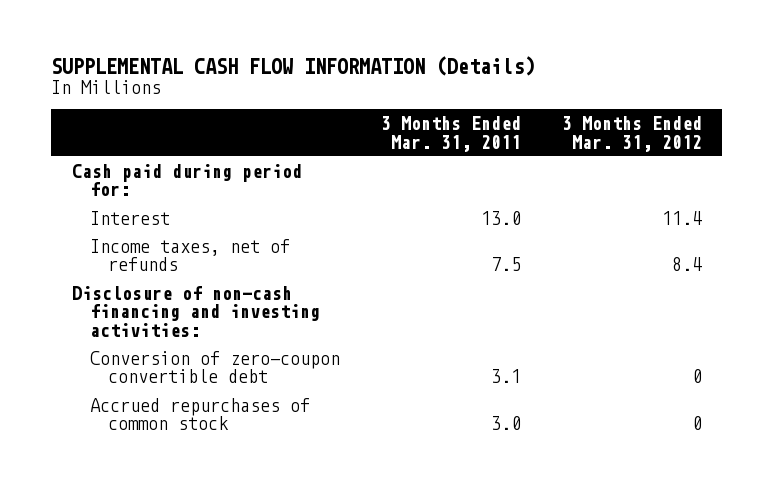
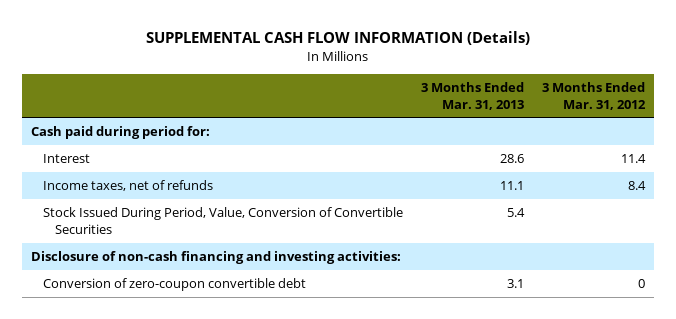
- | 3 Months Ended Mar. 31, 2011 | 3 Months Ended Mar. 31, 2012
+ | 3 Months Ended Mar. 31, 2013 | 3 Months Ended Mar. 31, 2012
+ Stock Issued During Period, Value, Conversion of Convertible Securities | 5.4 |
- Accrued repurchases of common stock | 3.0 | 0

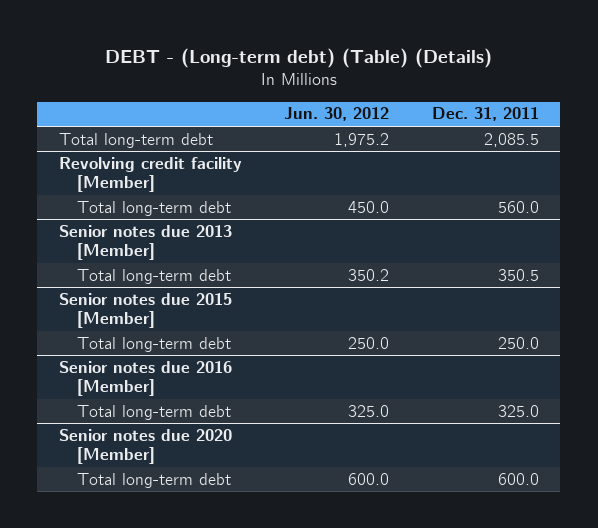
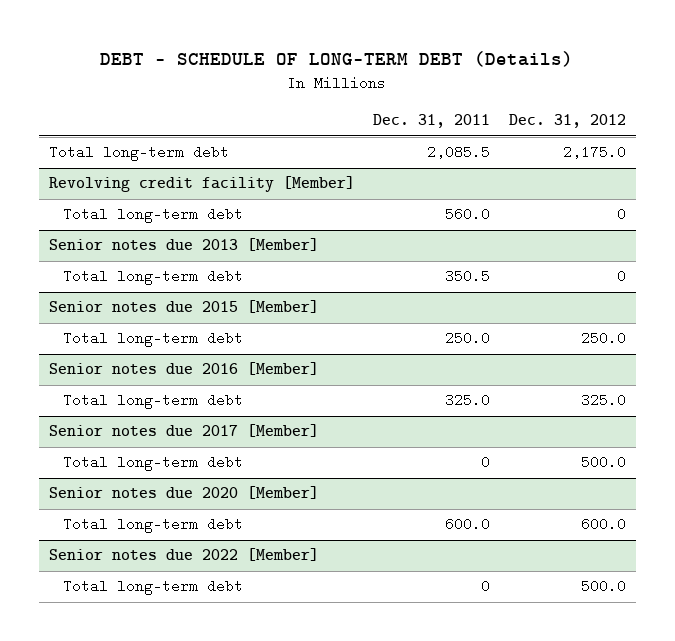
- DEBT - (Long-term debt) (Table) (Details)
+ DEBT - SCHEDULE OF LONG-TERM DEBT (Details)
- | Jun. 30, 2012 | Dec. 31, 2011
+ | Dec. 31, 2011 | Dec. 31, 2012
+ Senior notes due 2017 [Member]
+ Total long-term debt | 0 | 500.0
+ Senior notes due 2022 [Member]
+ Total long-term debt | 0 | 500.0

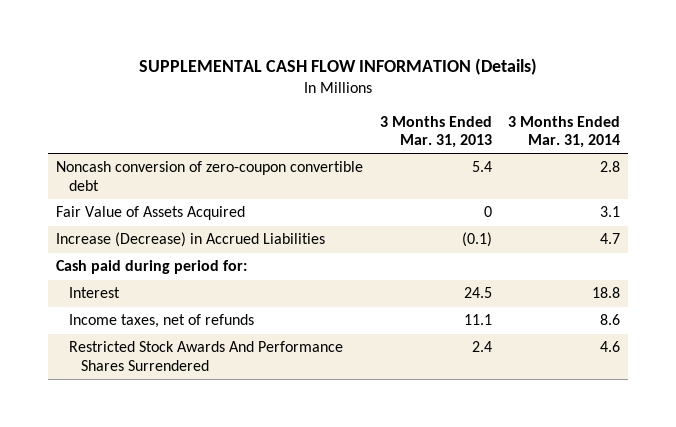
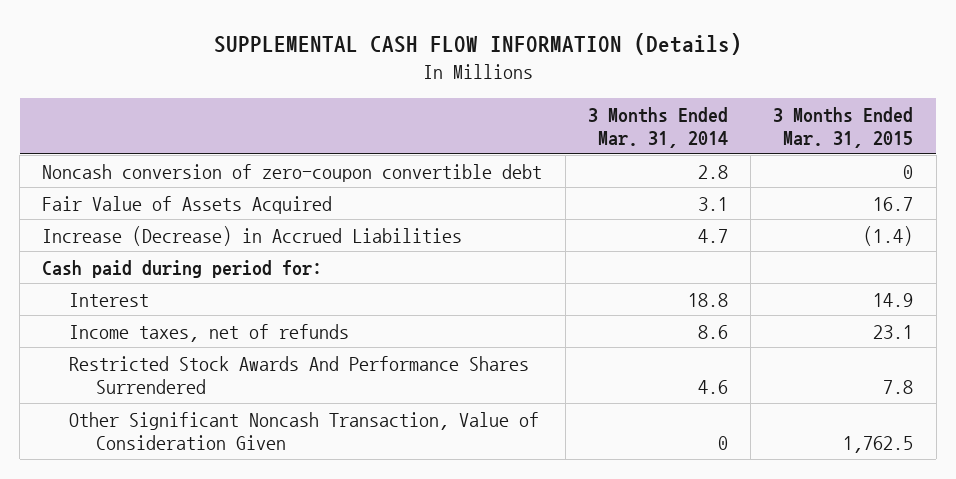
- | 3 Months Ended Mar. 31, 2013 | 3 Months Ended Mar. 31, 2014
+ | 3 Months Ended Mar. 31, 2014 | 3 Months Ended Mar. 31, 2015
+ Other Significant Noncash Transaction, Value of Consideration Given | 0 | 1,762.5

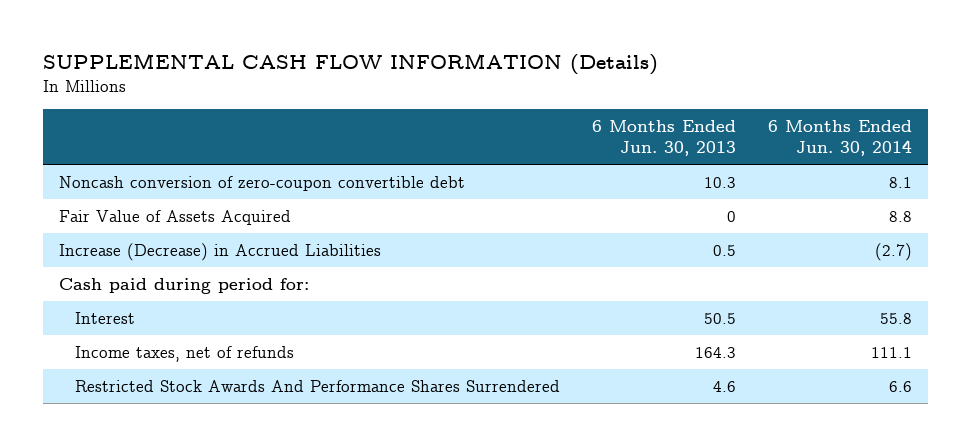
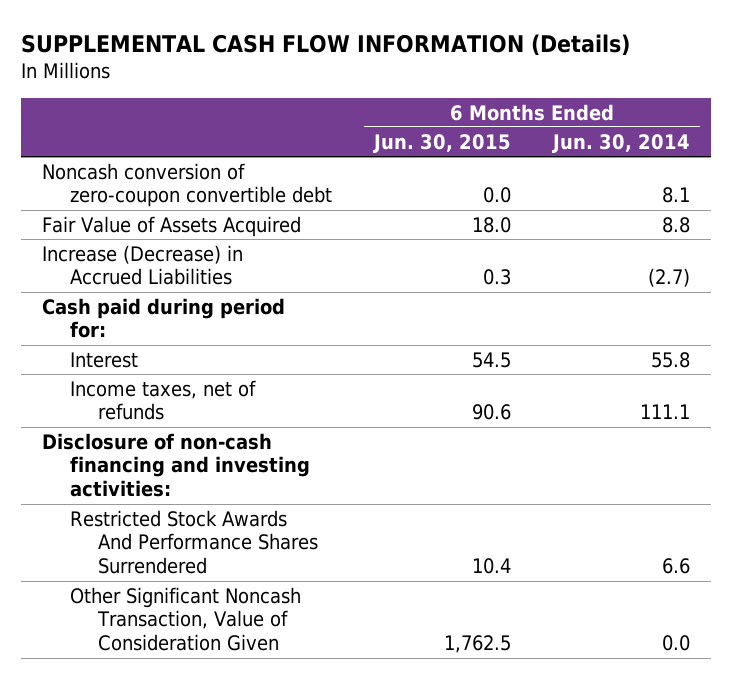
- | 6 Months Ended Jun. 30, 2013 | 6 Months Ended Jun. 30, 2014
+ | 6 Months Ended Jun. 30, 2015 | 6 Months Ended Jun. 30, 2014
+ Disclosure of non-cash financing and investing activities:
+ Other Significant Noncash Transaction, Value of Consideration Given | 1,762.5 | 0.0

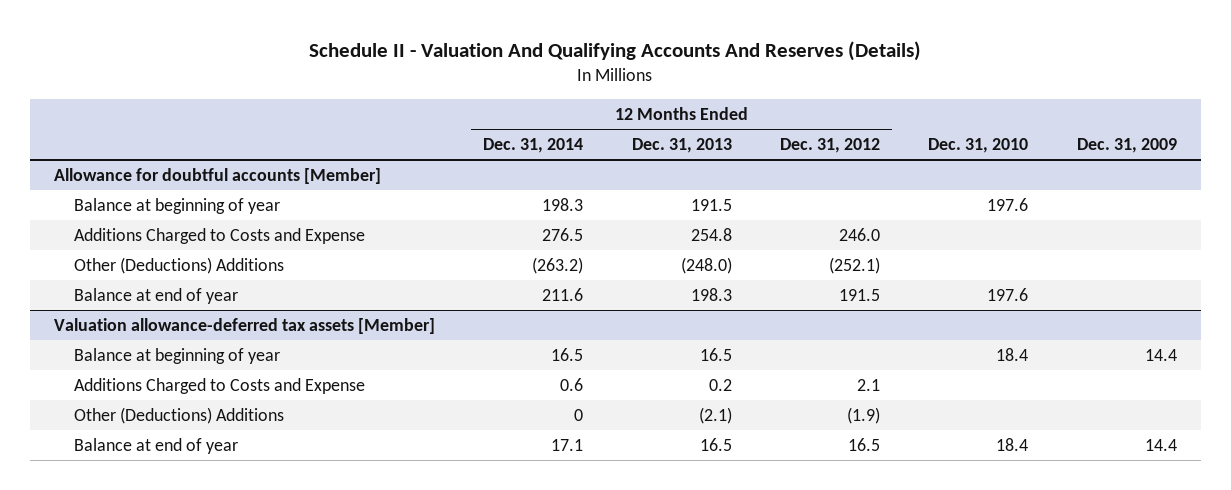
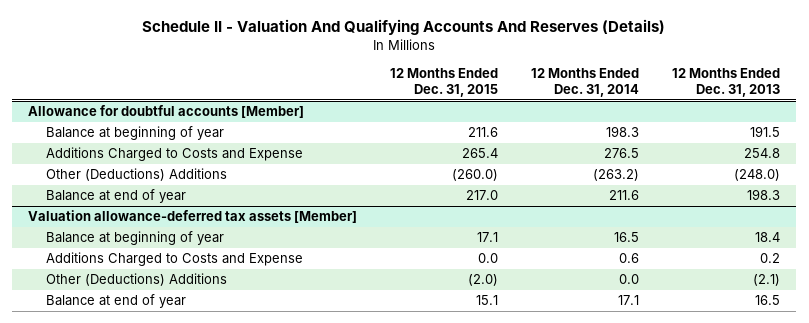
- | 12 Months Ended Dec. 31, 2014 | 12 Months Ended Dec. 31, 2013 | 12 Months Ended Dec. 31, 2012 | Dec. 31, 2010 | Dec. 31, 2009
+ | 12 Months Ended Dec. 31, 2015 | 12 Months Ended Dec. 31, 2014 | 12 Months Ended Dec. 31, 2013
@ Valuation allowance-deferred tax assets [Member]
- Balance at beginning of year | 16.5 | 16.5 | | 18.4 | 14.4
+ Balance at beginning of year | 17.1 | 16.5 | 18.4
- Other (Deductions) Additions | 0 | (2.1) | (1.9) | |
+ Other (Deductions) Additions | (2.0) | 0.0 | (2.1)

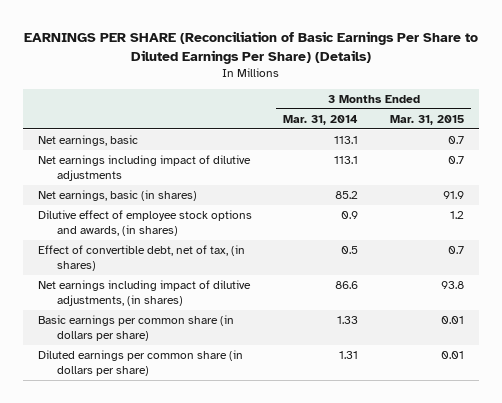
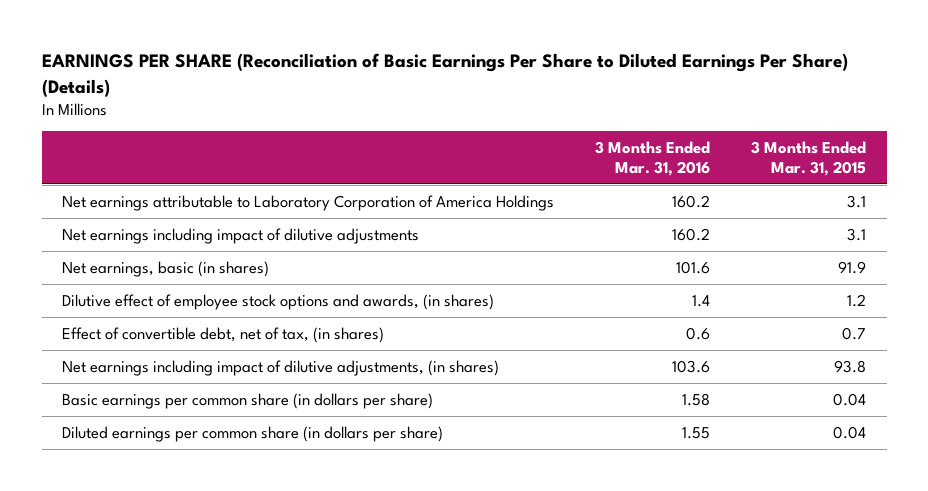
- | 3 Months Ended Mar. 31, 2014 | 3 Months Ended Mar. 31, 2015
+ | 3 Months Ended Mar. 31, 2016 | 3 Months Ended Mar. 31, 2015
- Net earnings, basic | 113.1 | 0.7
- Net earnings including impact of dilutive adjustments | 113.1 | 0.7
+ Net earnings attributable to Laboratory Corporation of America Holdings | 160.2 | 3.1
+ Net earnings including impact of dilutive adjustments | 160.2 | 3.1
- Basic earnings per common share (in dollars per share) | 1.33 | 0.01
- Diluted earnings per common share (in dollars per share) | 1.31 | 0.01
+ Basic earnings per common share (in dollars per share) | 1.58 | 0.04
+ Diluted earnings per common share (in dollars per share) | 1.55 | 0.04

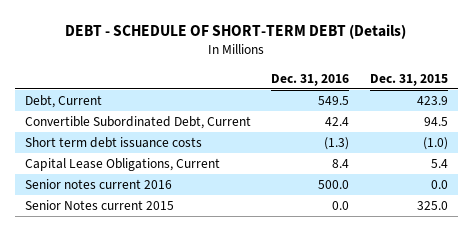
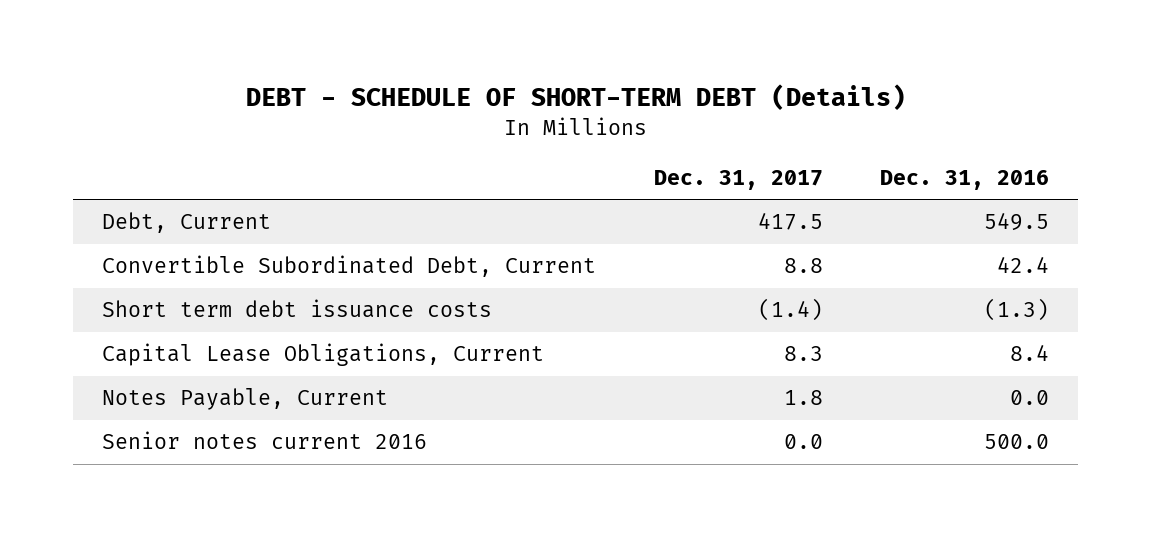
- | Dec. 31, 2016 | Dec. 31, 2015
+ | Dec. 31, 2017 | Dec. 31, 2016
+ Notes Payable, Current | 1.8 | 0.0
- Senior Notes current 2015 | 0.0 | 325.0

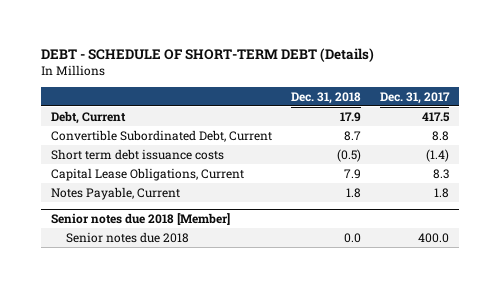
- | Dec. 31, 2017 | Dec. 31, 2016
+ | Dec. 31, 2018 | Dec. 31, 2017
- Senior notes current 2016 | 0.0 | 500.0
+ Senior notes due 2018 [Member]
+ Senior notes due 2018 | 0.0 | 400.0

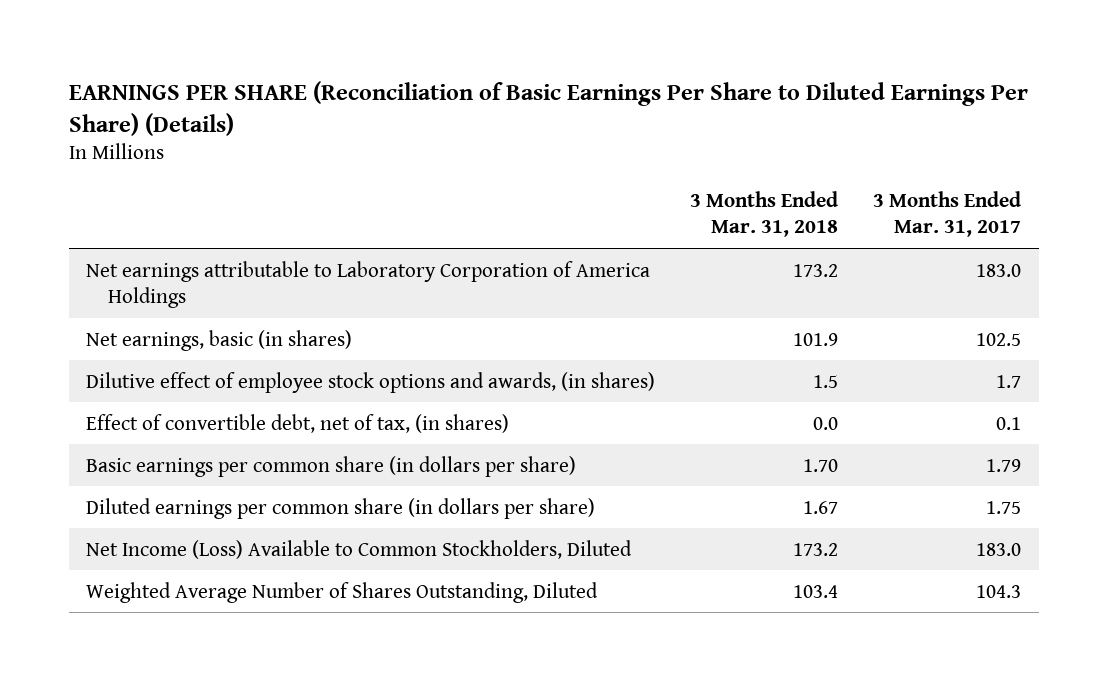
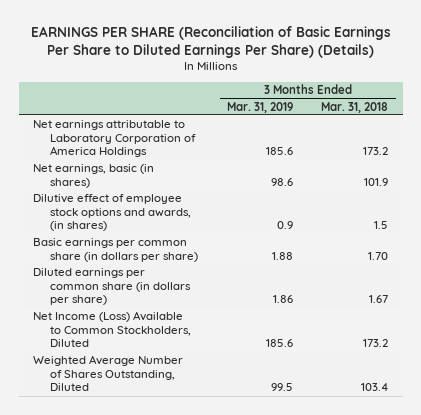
- | 3 Months Ended Mar. 31, 2018 | 3 Months Ended Mar. 31, 2017
+ | 3 Months Ended Mar. 31, 2019 | 3 Months Ended Mar. 31, 2018
- Effect of convertible debt, net of tax, (in shares) | 0.0 | 0.1

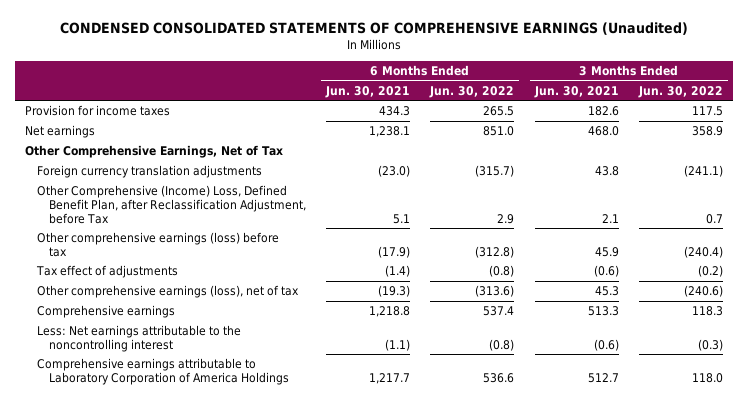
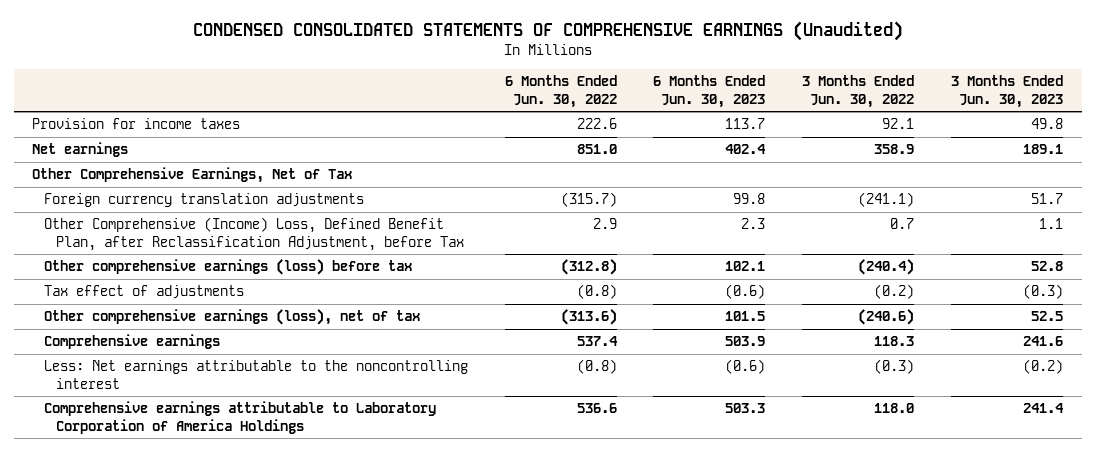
- | 6 Months Ended Jun. 30, 2021 | 6 Months Ended Jun. 30, 2022 | 3 Months Ended Jun. 30, 2021 | 3 Months Ended Jun. 30, 2022
+ | 6 Months Ended Jun. 30, 2022 | 6 Months Ended Jun. 30, 2023 | 3 Months Ended Jun. 30, 2022 | 3 Months Ended Jun. 30, 2023
- Provision for income taxes | 434.3 | 265.5 | 182.6 | 117.5
+ Provision for income taxes | 222.6 | 113.7 | 92.1 | 49.8

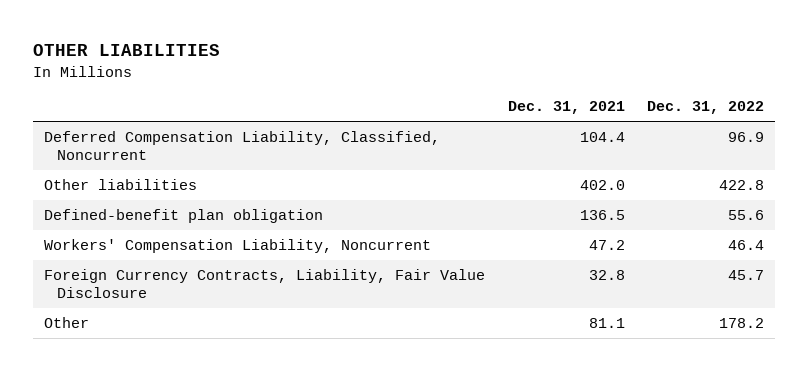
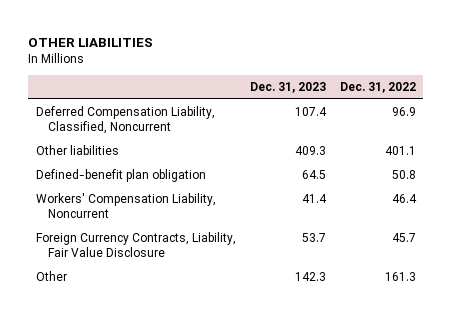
- | Dec. 31, 2021 | Dec. 31, 2022
+ | Dec. 31, 2023 | Dec. 31, 2022
- Other liabilities | 402.0 | 422.8
- Defined-benefit plan obligation | 136.5 | 55.6
+ Other liabilities | 409.3 | 401.1
+ Defined-benefit plan obligation | 64.5 | 50.8
- Other | 81.1 | 178.2
+ Other | 142.3 | 161.3

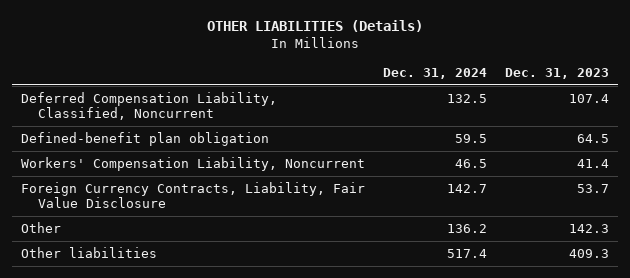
- OTHER LIABILITIES
+ OTHER LIABILITIES (Details)
- | Dec. 31, 2023 | Dec. 31, 2022
+ | Dec. 31, 2024 | Dec. 31, 2023
moved down: Other liabilities | 517.4 | 409.3

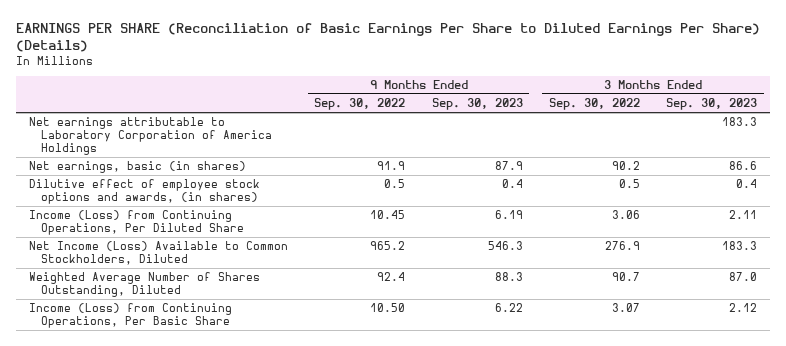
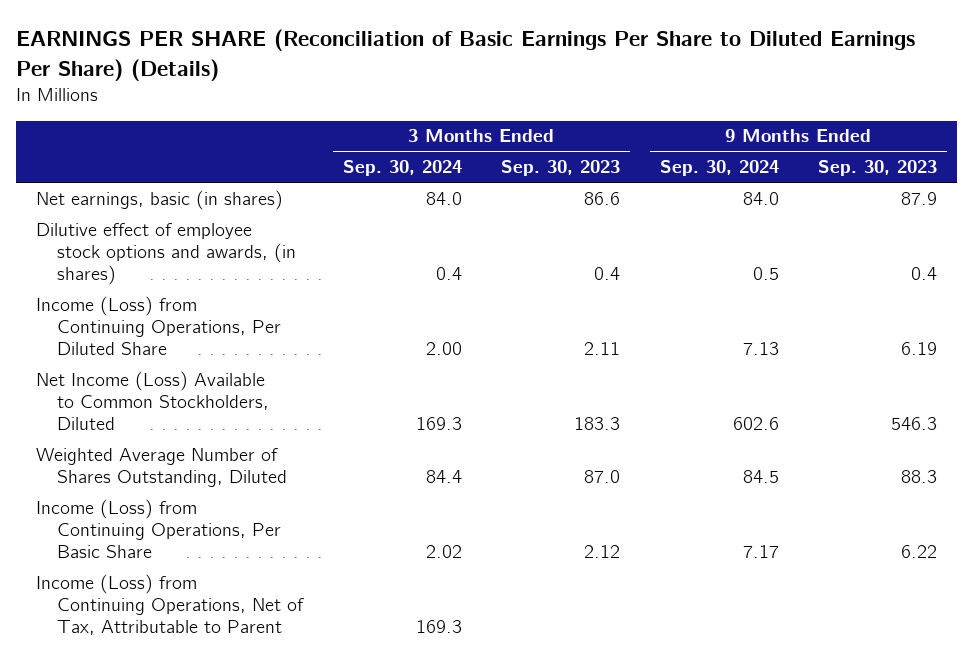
- | 9 Months Ended Sep. 30, 2022 | 9 Months Ended Sep. 30, 2023 | 3 Months Ended Sep. 30, 2022 | 3 Months Ended Sep. 30, 2023
+ | 3 Months Ended Sep. 30, 2024 | 3 Months Ended Sep. 30, 2023 | 9 Months Ended Sep. 30, 2024 | 9 Months Ended Sep. 30, 2023
- Net earnings attributable to Laboratory Corporation of America Holdings | | | | 183.3
+ Income (Loss) from Continuing Operations, Net of Tax, Attributable to Parent | 169.3 | | |

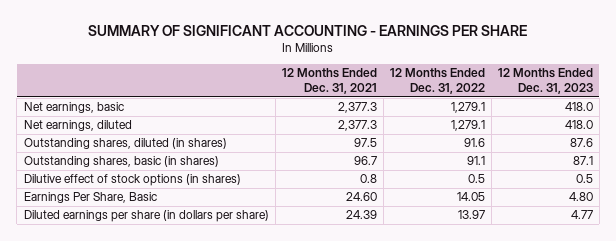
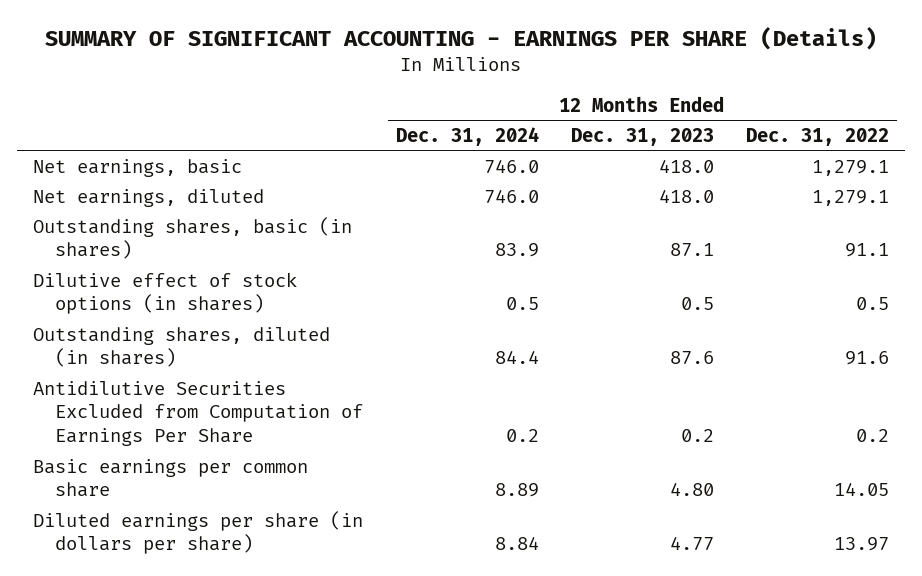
- SUMMARY OF SIGNIFICANT ACCOUNTING - EARNINGS PER SHARE
+ SUMMARY OF SIGNIFICANT ACCOUNTING - EARNINGS PER SHARE (Details)
- | 12 Months Ended Dec. 31, 2021 | 12 Months Ended Dec. 31, 2022 | 12 Months Ended Dec. 31, 2023
+ | 12 Months Ended Dec. 31, 2024 | 12 Months Ended Dec. 31, 2023 | 12 Months Ended Dec. 31, 2022
- Earnings Per Share, Basic | 24.60 | 14.05 | 4.80
moved down: Outstanding shares, diluted (in shares) | 84.4 | 87.6 | 91.6
+ Antidilutive Securities Excluded from Computation of Earnings Per Share | 0.2 | 0.2 | 0.2
+ Basic earnings per common share | 8.89 | 4.80 | 14.05

